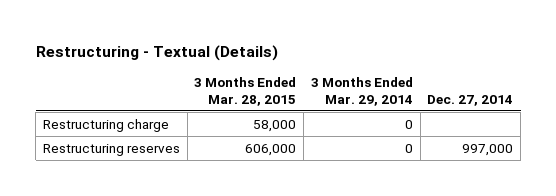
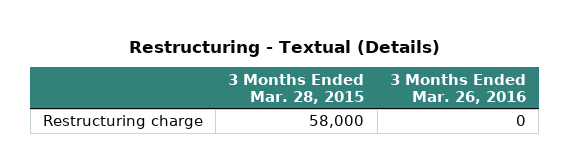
- | 3 Months Ended Mar. 28, 2015 | 3 Months Ended Mar. 29, 2014 | Dec. 27, 2014
+ | 3 Months Ended Mar. 28, 2015 | 3 Months Ended Mar. 26, 2016
- Restructuring reserves | 606,000 | 0 | 997,000

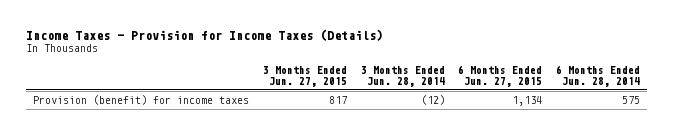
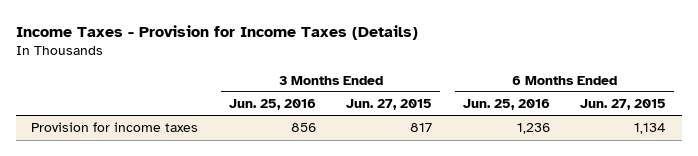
- | 3 Months Ended Jun. 27, 2015 | 3 Months Ended Jun. 28, 2014 | 6 Months Ended Jun. 27, 2015 | 6 Months Ended Jun. 28, 2014
+ | 3 Months Ended Jun. 25, 2016 | 3 Months Ended Jun. 27, 2015 | 6 Months Ended Jun. 25, 2016 | 6 Months Ended Jun. 27, 2015
- Provision (benefit) for income taxes | 817 | (12) | 1,134 | 575
+ Provision for income taxes | 856 | 817 | 1,236 | 1,134

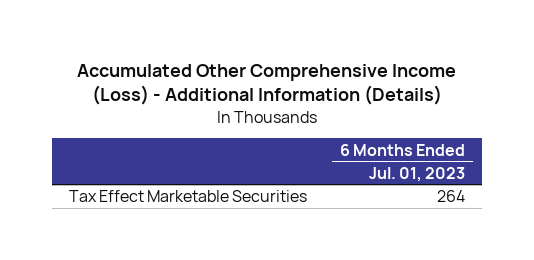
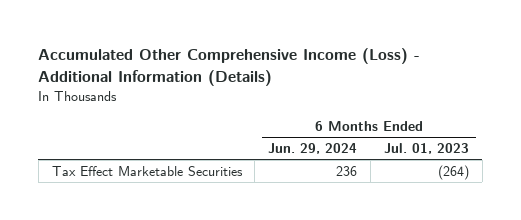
- | 6 Months Ended Jul. 01, 2023
+ | 6 Months Ended Jun. 29, 2024 | 6 Months Ended Jul. 01, 2023
- Tax Effect Marketable Securities | 264
+ Tax Effect Marketable Securities | 236 | (264)

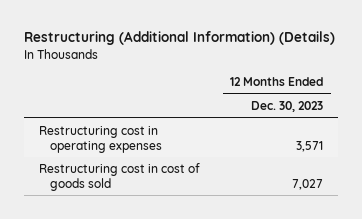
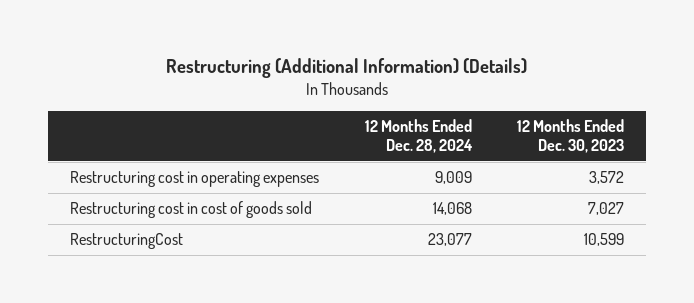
- | 12 Months Ended Dec. 30, 2023
+ | 12 Months Ended Dec. 28, 2024 | 12 Months Ended Dec. 30, 2023
- Restructuring cost in operating expenses | 3,571
+ Restructuring cost in operating expenses | 9,009 | 3,572
+ RestructuringCost | 23,077 | 10,599

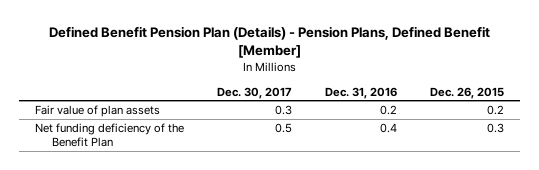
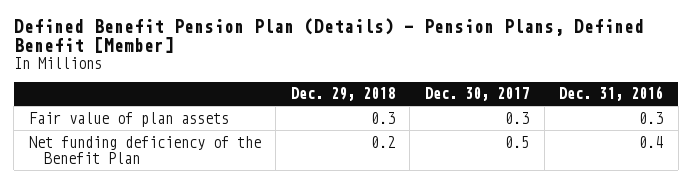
- | Dec. 30, 2017 | Dec. 31, 2016 | Dec. 26, 2015
+ | Dec. 29, 2018 | Dec. 30, 2017 | Dec. 31, 2016
- Fair value of plan assets | 0.3 | 0.2 | 0.2
+ Fair value of plan assets | 0.3 | 0.3 | 0.3

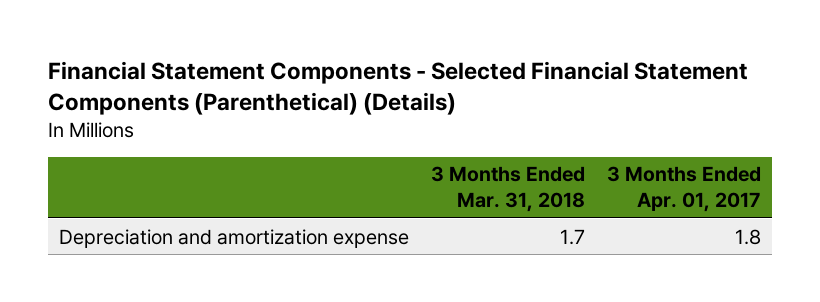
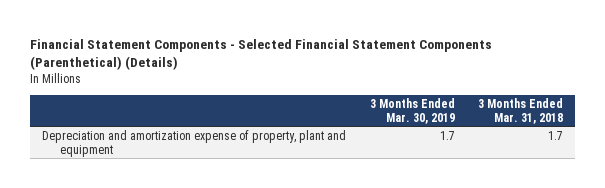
- | 3 Months Ended Mar. 31, 2018 | 3 Months Ended Apr. 01, 2017
+ | 3 Months Ended Mar. 30, 2019 | 3 Months Ended Mar. 31, 2018
- Depreciation and amortization expense | 1.7 | 1.8
+ Depreciation and amortization expense of property, plant and equipment | 1.7 | 1.7

